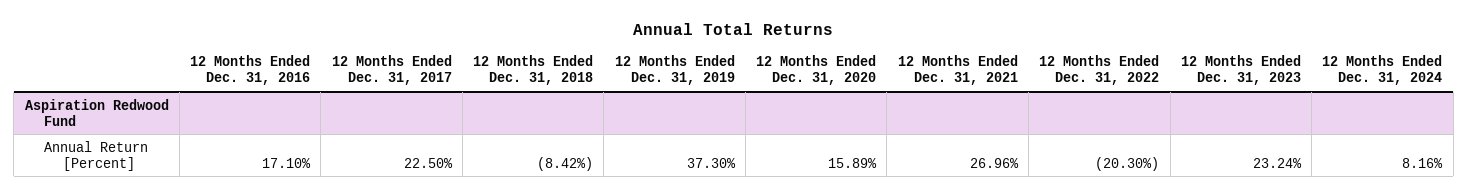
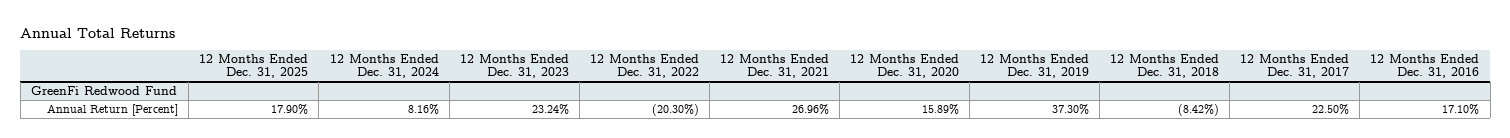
- | 12 Months Ended Dec. 31, 2016 | 12 Months Ended Dec. 31, 2017 | 12 Months Ended Dec. 31, 2018 | 12 Months Ended Dec. 31, 2019 | 12 Months Ended Dec. 31, 2020 | 12 Months Ended Dec. 31, 2021 | 12 Months Ended Dec. 31, 2022 | 12 Months Ended Dec. 31, 2023 | 12 Months Ended Dec. 31, 2024
+ | 12 Months Ended Dec. 31, 2025 | 12 Months Ended Dec. 31, 2024 | 12 Months Ended Dec. 31, 2023 | 12 Months Ended Dec. 31, 2022 | 12 Months Ended Dec. 31, 2021 | 12 Months Ended Dec. 31, 2020 | 12 Months Ended Dec. 31, 2019 | 12 Months Ended Dec. 31, 2018 | 12 Months Ended Dec. 31, 2017 | 12 Months Ended Dec. 31, 2016
- Aspiration Redwood Fund
+ GreenFi Redwood Fund

